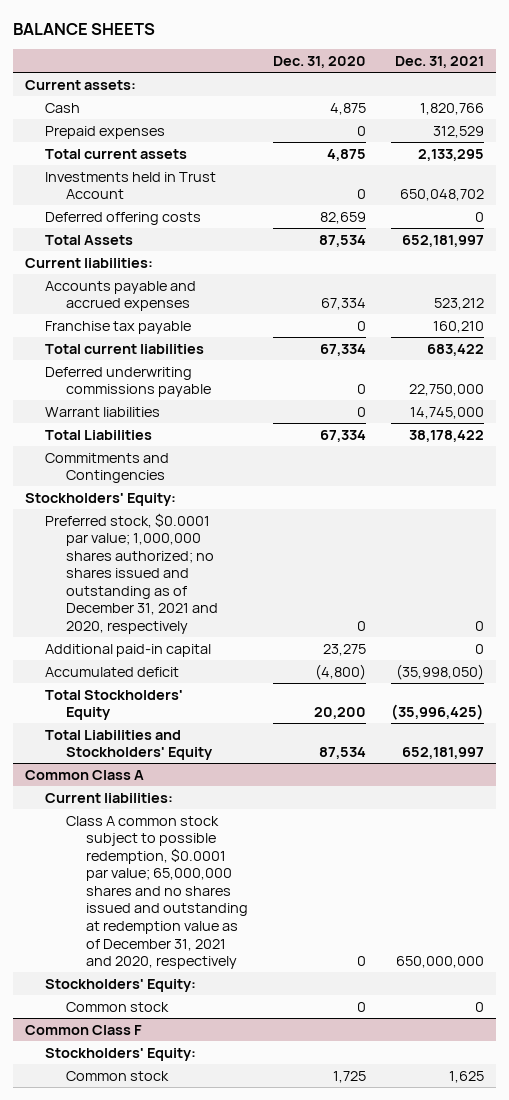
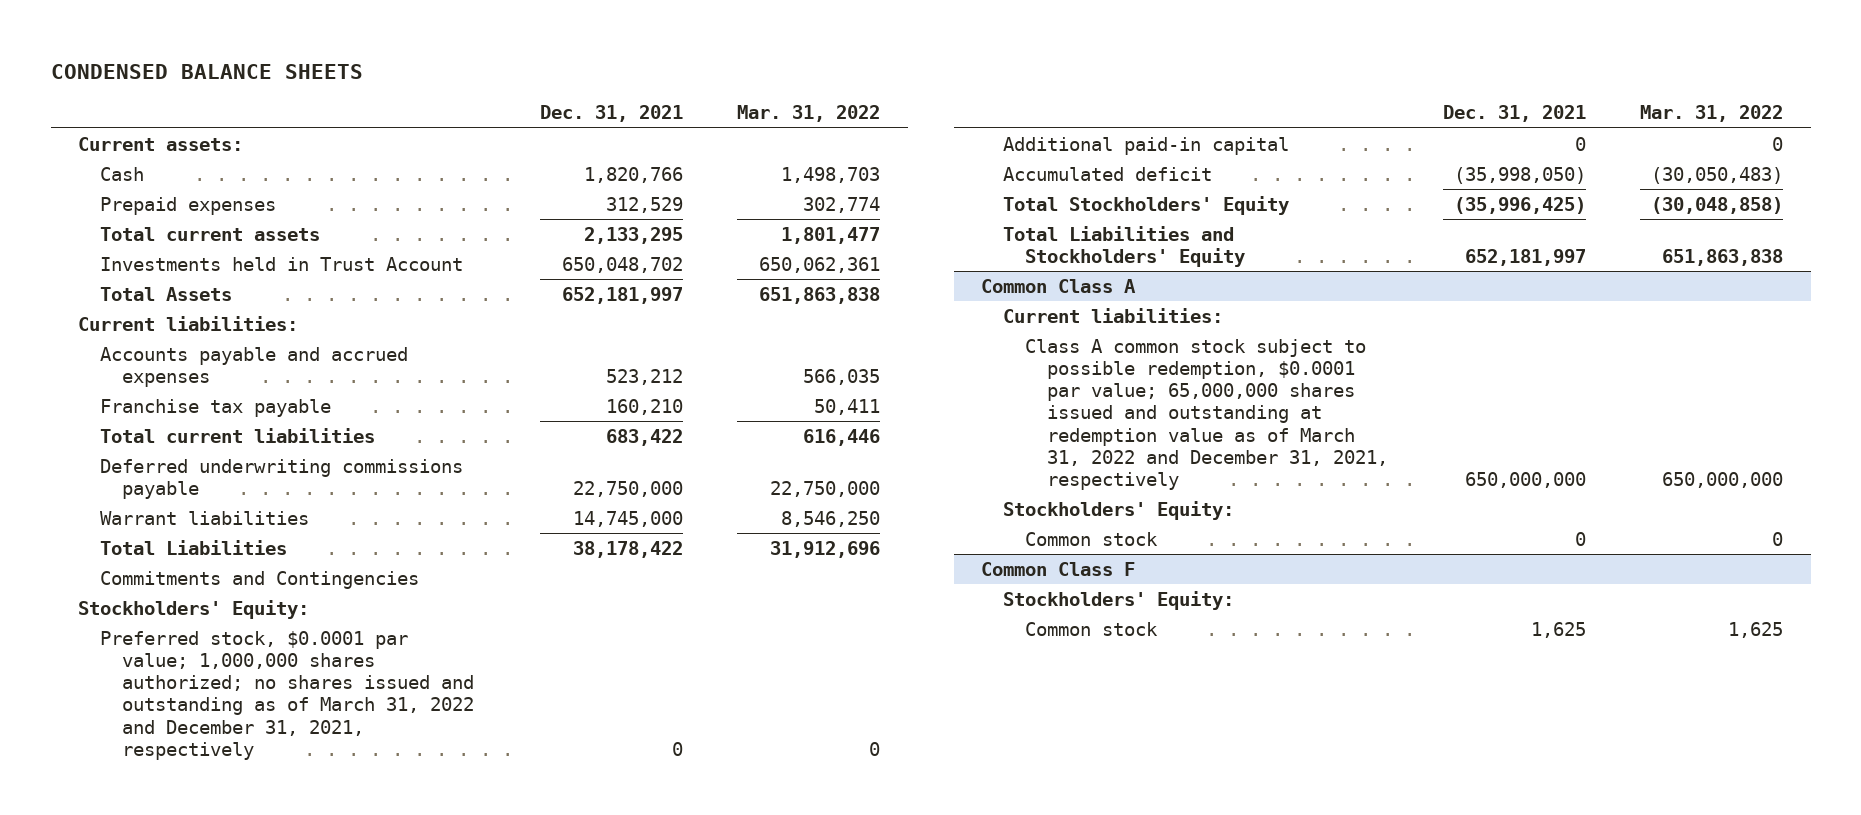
- BALANCE SHEETS
+ CONDENSED BALANCE SHEETS
- | Dec. 31, 2020 | Dec. 31, 2021
+ | Dec. 31, 2021 | Mar. 31, 2022
- Deferred offering costs | 82,659 | 0
- Preferred stock, $0.0001 par value; 1,000,000 shares authorized; no shares issued and outstanding as of December 31, 2021 and 2020, respectively | 0 | 0
+ Preferred stock, $0.0001 par value; 1,000,000 shares authorized; no shares issued and outstanding as of March 31, 2022 and December 31, 2021, respectively | 0 | 0
@ Common Class A
- Class A common stock subject to possible redemption, $0.0001 par value; 65,000,000 shares and no shares issued and outstanding at redemption value as of December 31, 2021 and 2020, respectively | 0 | 650,000,000
+ Class A common stock subject to possible redemption, $0.0001 par value; 65,000,000 shares issued and outstanding at redemption value as of March 31, 2022 and December 31, 2021, respectively | 650,000,000 | 650,000,000

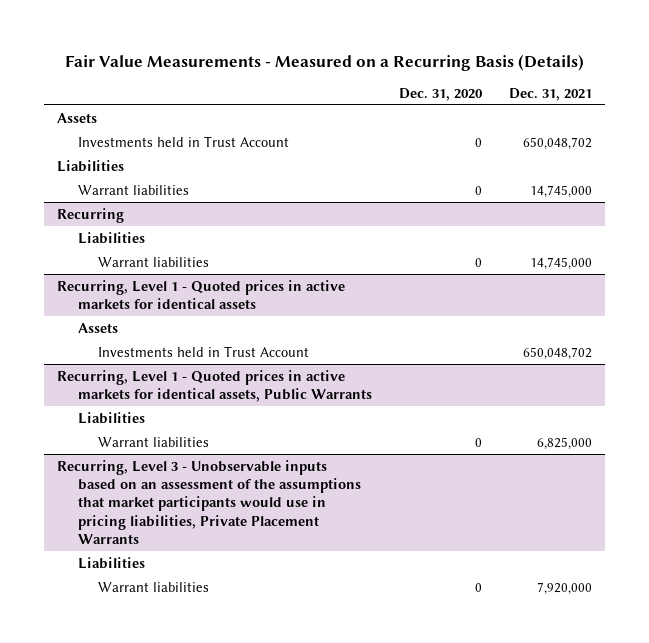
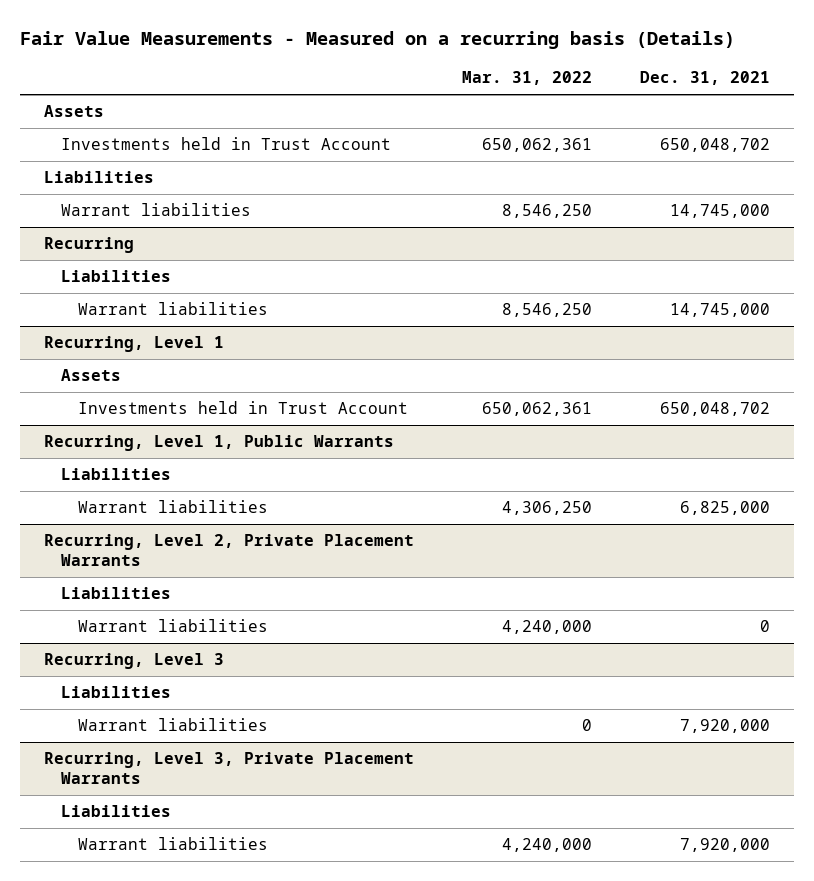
- Fair Value Measurements - Measured on a Recurring Basis (Details)
+ Fair Value Measurements - Measured on a recurring basis (Details)
- | Dec. 31, 2020 | Dec. 31, 2021
+ | Mar. 31, 2022 | Dec. 31, 2021
- Recurring, Level 1 - Quoted prices in active markets for identical assets
+ Recurring, Level 1
- Recurring, Level 1 - Quoted prices in active markets for identical assets, Public Warrants
+ Recurring, Level 1, Public Warrants
- Recurring, Level 3 - Unobservable inputs based on an assessment of the assumptions that market participants would use in pricing liabilities, Private Placement Warrants
+ Recurring, Level 2, Private Placement Warrants
+ Warrant liabilities | 4,240,000 | 0
+ Recurring, Level 3
+ Liabilities
+ Recurring, Level 3, Private Placement Warrants
+ Liabilities
+ Warrant liabilities | 4,240,000 | 7,920,000

